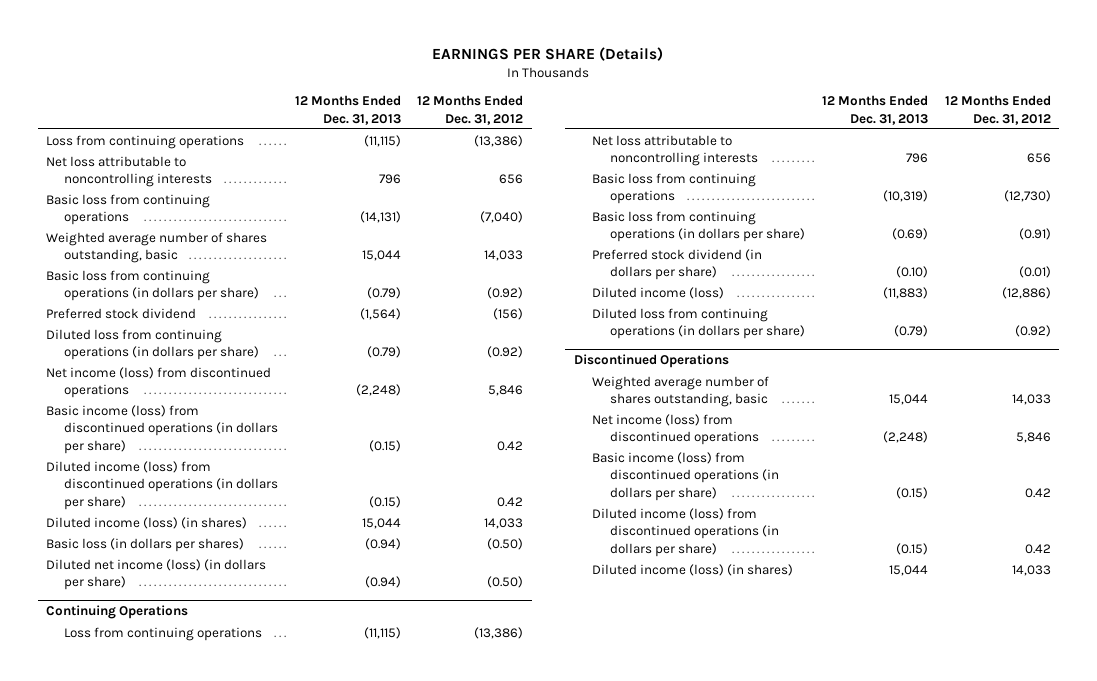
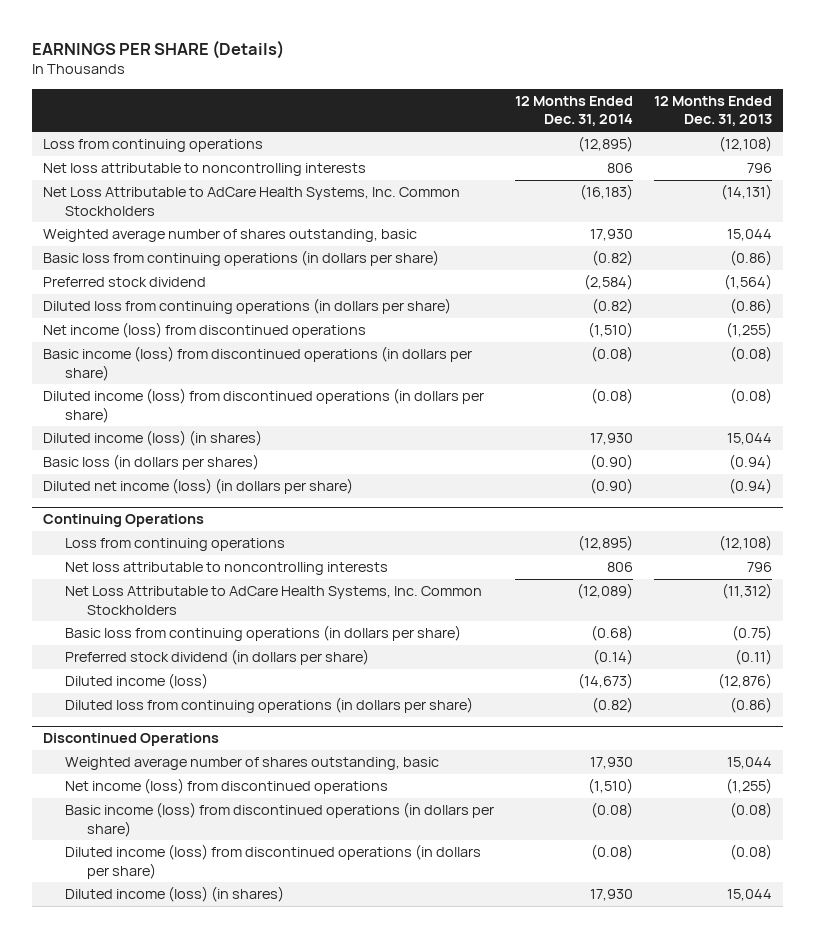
- | 12 Months Ended Dec. 31, 2013 | 12 Months Ended Dec. 31, 2012
+ | 12 Months Ended Dec. 31, 2014 | 12 Months Ended Dec. 31, 2013
- Loss from continuing operations | (11,115) | (13,386)
+ Loss from continuing operations | (12,895) | (12,108)
- Basic loss from continuing operations | (14,131) | (7,040)
+ Net Loss Attributable to AdCare Health Systems, Inc. Common Stockholders | (16,183) | (14,131)
- Basic loss from continuing operations (in dollars per share) | (0.79) | (0.92)
+ Basic loss from continuing operations (in dollars per share) | (0.82) | (0.86)
- Diluted loss from continuing operations (in dollars per share) | (0.79) | (0.92)
- Net income (loss) from discontinued operations | (2,248) | 5,846
- Basic income (loss) from discontinued operations (in dollars per share) | (0.15) | 0.42
- Diluted income (loss) from discontinued operations (in dollars per share) | (0.15) | 0.42
+ Diluted loss from continuing operations (in dollars per share) | (0.82) | (0.86)
+ Net income (loss) from discontinued operations | (1,510) | (1,255)
+ Basic income (loss) from discontinued operations (in dollars per share) | (0.08) | (0.08)
+ Diluted income (loss) from discontinued operations (in dollars per share) | (0.08) | (0.08)
@ Continuing Operations
- Loss from continuing operations | (11,115) | (13,386)
+ Loss from continuing operations | (12,895) | (12,108)
- Basic loss from continuing operations | (10,319) | (12,730)
- Basic loss from continuing operations (in dollars per share) | (0.69) | (0.91)
- Preferred stock dividend (in dollars per share) | (0.10) | (0.01)
- Diluted income (loss) | (11,883) | (12,886)
- Diluted loss from continuing operations (in dollars per share) | (0.79) | (0.92)
+ Net Loss Attributable to AdCare Health Systems, Inc. Common Stockholders | (12,089) | (11,312)
+ Basic loss from continuing operations (in dollars per share) | (0.68) | (0.75)
+ Preferred stock dividend (in dollars per share) | (0.14) | (0.11)
+ Diluted income (loss) | (14,673) | (12,876)
+ Diluted loss from continuing operations (in dollars per share) | (0.82) | (0.86)
@ Discontinued Operations
- Net income (loss) from discontinued operations | (2,248) | 5,846
- Basic income (loss) from discontinued operations (in dollars per share) | (0.15) | 0.42
- Diluted income (loss) from discontinued operations (in dollars per share) | (0.15) | 0.42
+ Net income (loss) from discontinued operations | (1,510) | (1,255)
+ Basic income (loss) from discontinued operations (in dollars per share) | (0.08) | (0.08)
+ Diluted income (loss) from discontinued operations (in dollars per share) | (0.08) | (0.08)

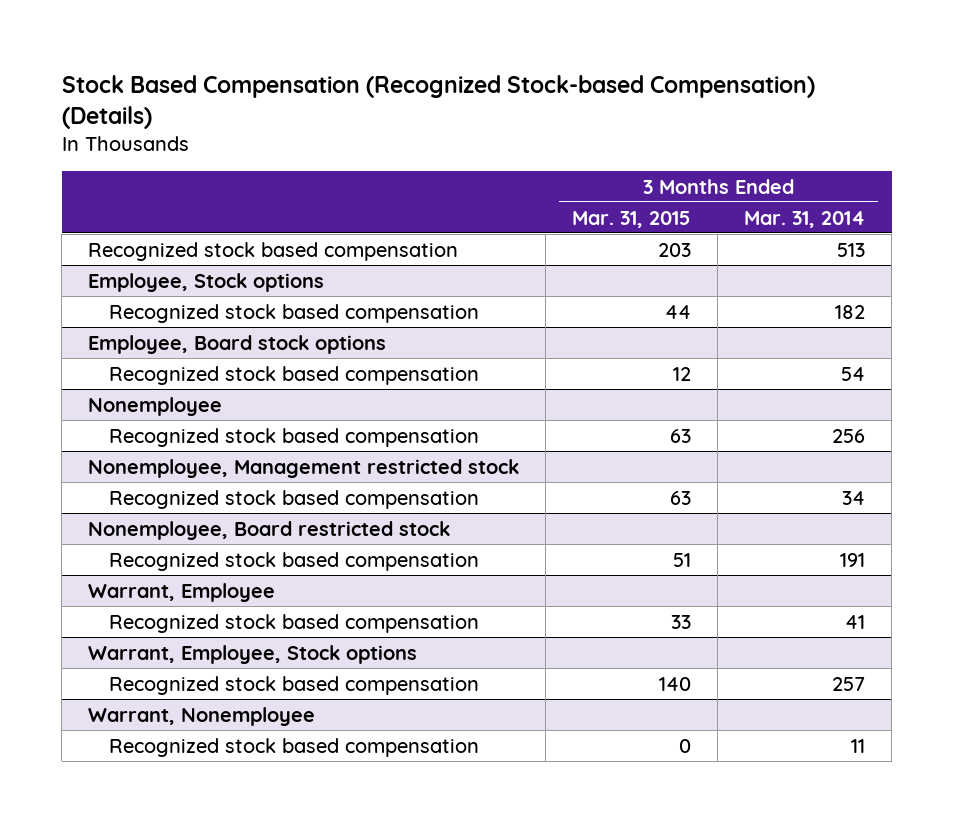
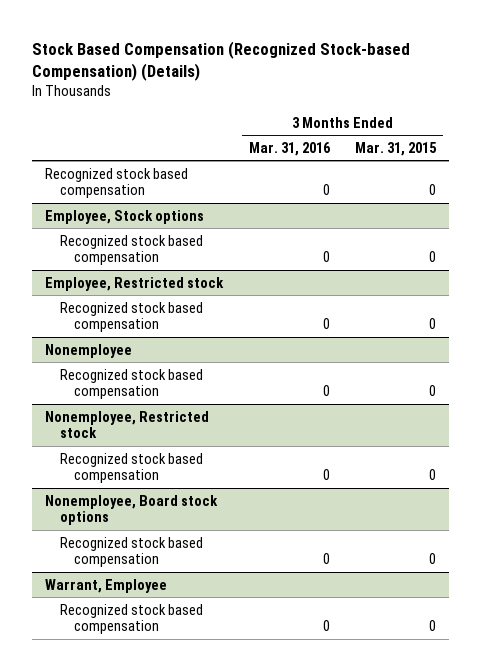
- | 3 Months Ended Mar. 31, 2015 | 3 Months Ended Mar. 31, 2014
+ | 3 Months Ended Mar. 31, 2016 | 3 Months Ended Mar. 31, 2015
- Recognized stock based compensation | 203 | 513
+ Recognized stock based compensation | 0 | 0
@ Employee, Stock options
- Recognized stock based compensation | 44 | 182
- Employee, Board stock options
- Recognized stock based compensation | 12 | 54
@ Employee, Stock options
+ Recognized stock based compensation | 0 | 0
+ Employee, Restricted stock
+ Recognized stock based compensation | 0 | 0
@ Nonemployee
- Recognized stock based compensation | 63 | 256
- Nonemployee, Management restricted stock
- Recognized stock based compensation | 63 | 34
- Nonemployee, Board restricted stock
- Recognized stock based compensation | 51 | 191
@ Nonemployee
+ Recognized stock based compensation | 0 | 0
+ Nonemployee, Restricted stock
+ Recognized stock based compensation | 0 | 0
+ Nonemployee, Board stock options
+ Recognized stock based compensation | 0 | 0
@ Warrant, Employee
- Recognized stock based compensation | 33 | 41
- Warrant, Employee, Stock options
- Recognized stock based compensation | 140 | 257
- Warrant, Nonemployee

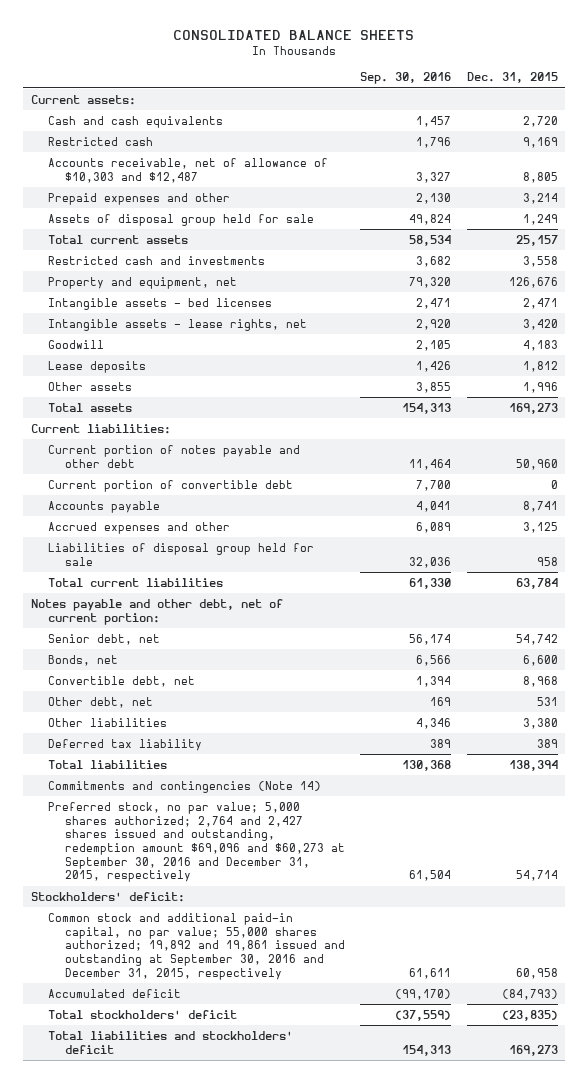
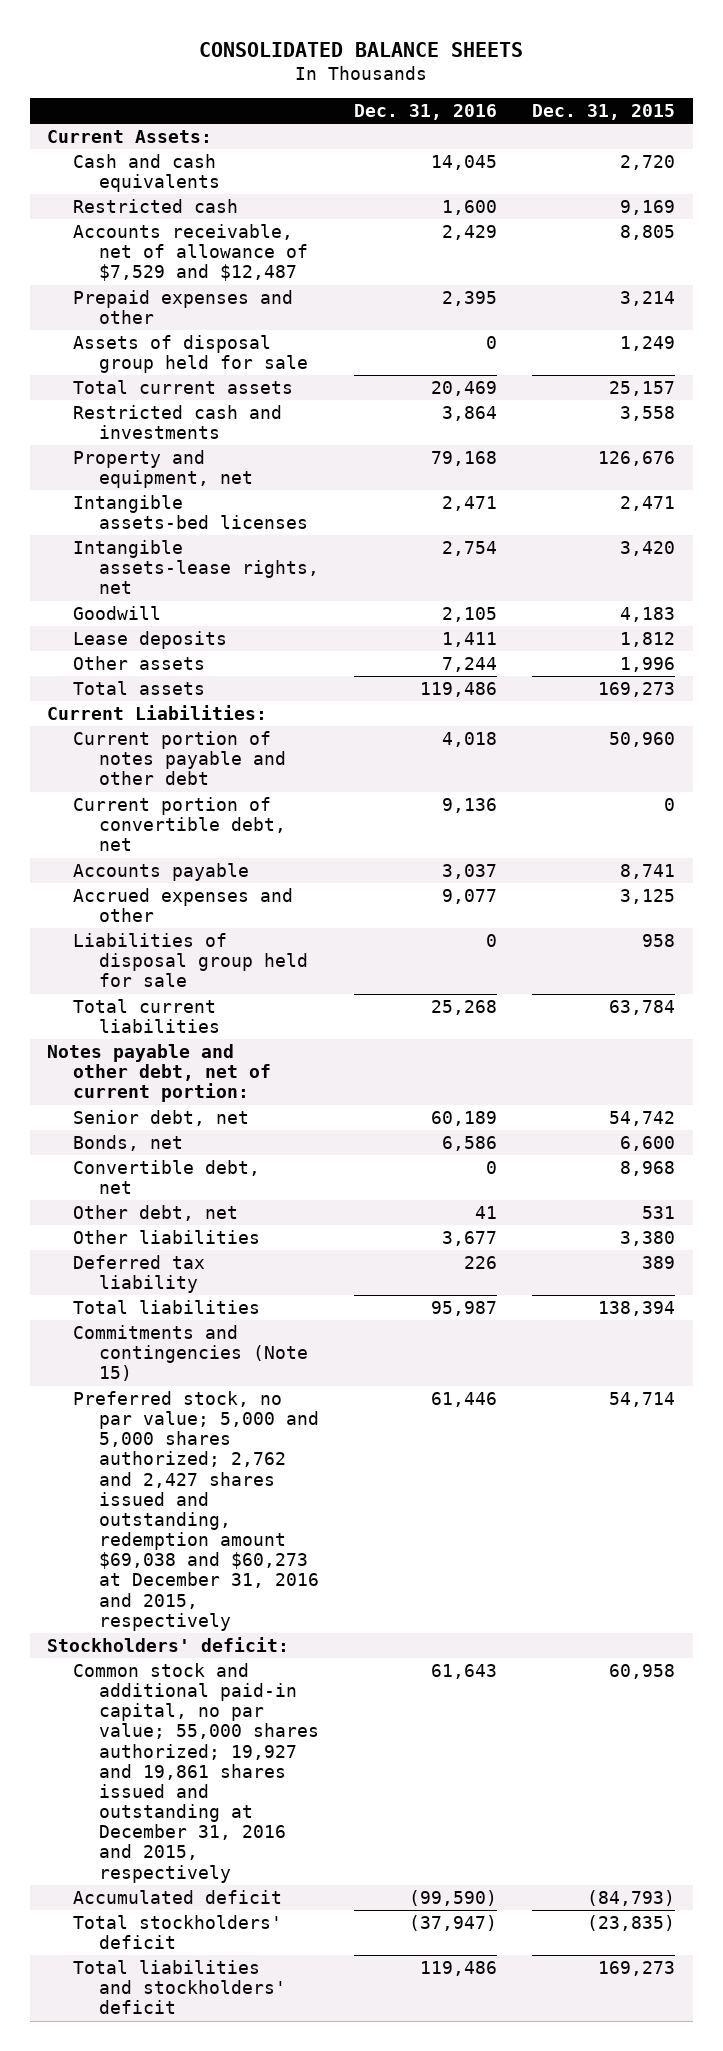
- | Sep. 30, 2016 | Dec. 31, 2015
+ | Dec. 31, 2016 | Dec. 31, 2015
- Current assets:
+ Current Assets:
- Accounts receivable, net of allowance of $10,303 and $12,487 | 3,327 | 8,805
+ Accounts receivable, net of allowance of $7,529 and $12,487 | 2,429 | 8,805
- Intangible assets - bed licenses | 2,471 | 2,471
- Intangible assets - lease rights, net | 2,920 | 3,420
+ Intangible assets-bed licenses | 2,471 | 2,471
+ Intangible assets-lease rights, net | 2,754 | 3,420
- Current liabilities:
+ Current Liabilities:
- Current portion of convertible debt | 7,700 | 0
+ Current portion of convertible debt, net | 9,136 | 0
- Commitments and contingencies (Note 14)
- Preferred stock, no par value; 5,000 shares authorized; 2,764 and 2,427 shares issued and outstanding, redemption amount $69,096 and $60,273 at September 30, 2016 and December 31, 2015, respectively | 61,504 | 54,714
+ Commitments and contingencies (Note 15)
+ Preferred stock, no par value; 5,000 and 5,000 shares authorized; 2,762 and 2,427 shares issued and outstanding, redemption amount $69,038 and $60,273 at December 31, 2016 and 2015, respectively | 61,446 | 54,714
- Common stock and additional paid-in capital, no par value; 55,000 shares authorized; 19,892 and 19,861 issued and outstanding at September 30, 2016 and December 31, 2015, respectively | 61,611 | 60,958
+ Common stock and additional paid-in capital, no par value; 55,000 shares authorized; 19,927 and 19,861 shares issued and outstanding at December 31, 2016 and 2015, respectively | 61,643 | 60,958

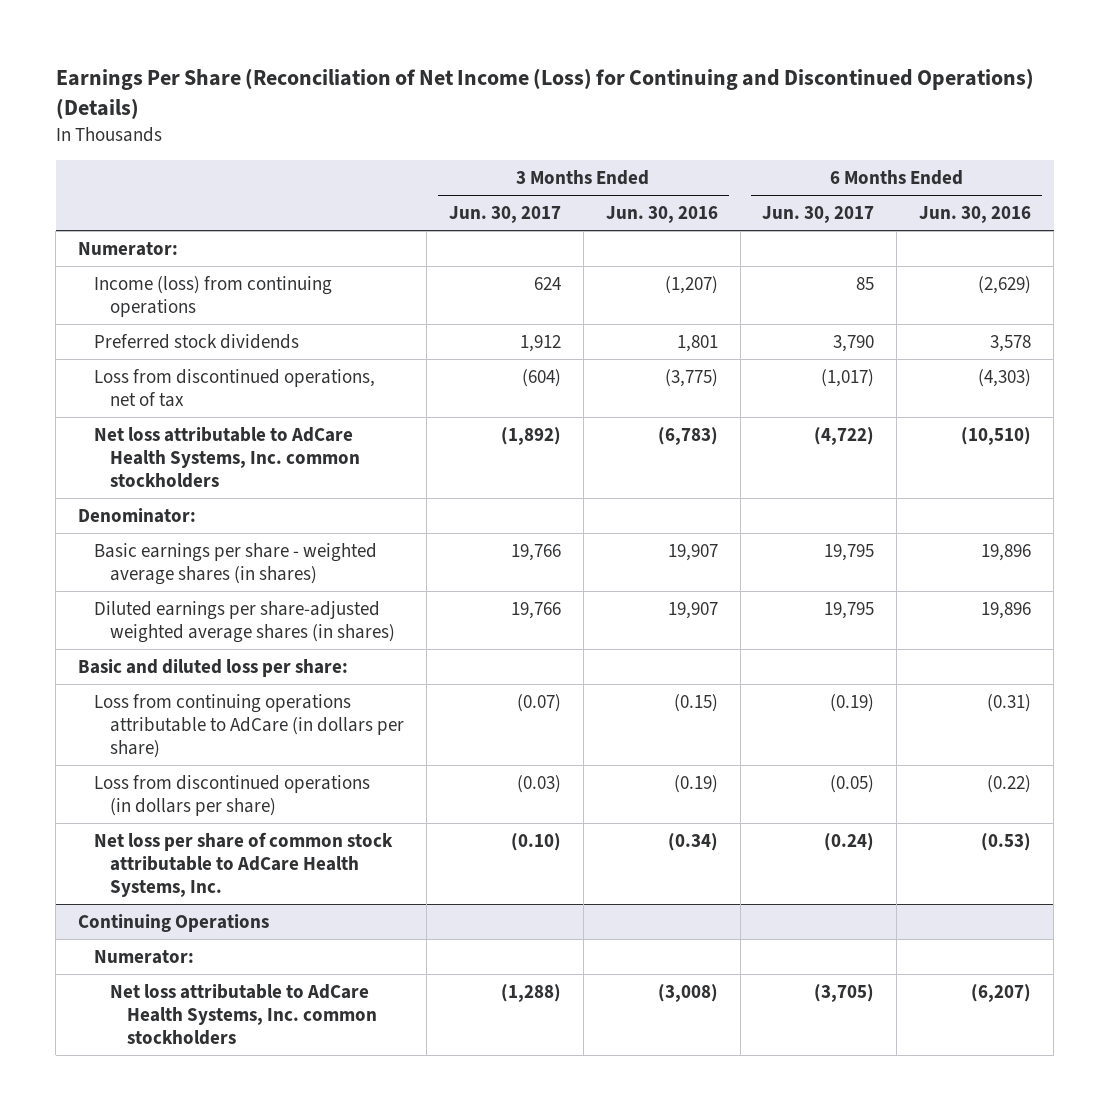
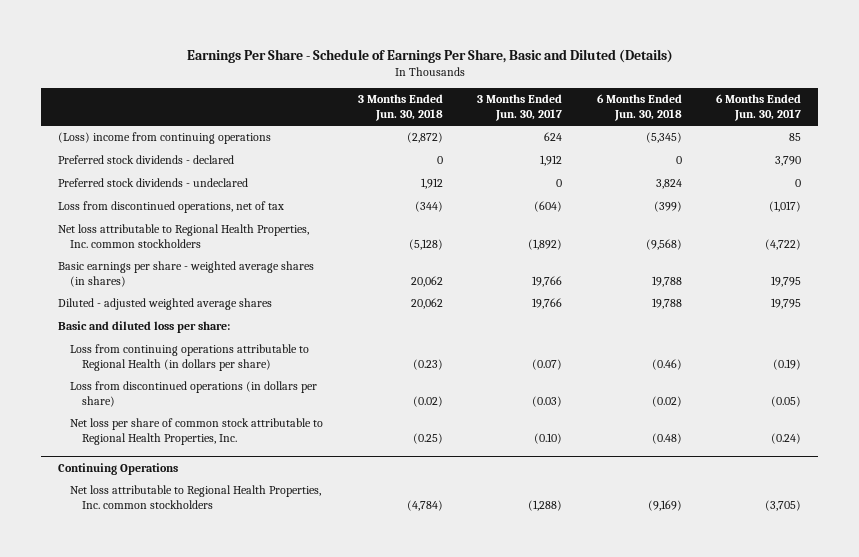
- Earnings Per Share (Reconciliation of Net Income (Loss) for Continuing and Discontinued Operations) (Details)
+ Earnings Per Share - Schedule of Earnings Per Share, Basic and Diluted (Details)
- | 3 Months Ended Jun. 30, 2017 | 3 Months Ended Jun. 30, 2016 | 6 Months Ended Jun. 30, 2017 | 6 Months Ended Jun. 30, 2016
+ | 3 Months Ended Jun. 30, 2018 | 3 Months Ended Jun. 30, 2017 | 6 Months Ended Jun. 30, 2018 | 6 Months Ended Jun. 30, 2017
- Numerator:
- Income (loss) from continuing operations | 624 | (1,207) | 85 | (2,629)
- Preferred stock dividends | 1,912 | 1,801 | 3,790 | 3,578
+ (Loss) income from continuing operations | (2,872) | 624 | (5,345) | 85
+ Preferred stock dividends - declared | 0 | 1,912 | 0 | 3,790
+ Preferred stock dividends - undeclared | 1,912 | 0 | 3,824 | 0
- Net loss attributable to AdCare Health Systems, Inc. common stockholders | (1,892) | (6,783) | (4,722) | (10,510)
- Denominator:
+ Net loss attributable to Regional Health Properties, Inc. common stockholders | (5,128) | (1,892) | (9,568) | (4,722)
- Diluted earnings per share-adjusted weighted average shares (in shares) | 19,766 | 19,907 | 19,795 | 19,896
+ Diluted - adjusted weighted average shares | 20,062 | 19,766 | 19,788 | 19,795
- Loss from continuing operations attributable to AdCare (in dollars per share) | (0.07) | (0.15) | (0.19) | (0.31)
+ Loss from continuing operations attributable to Regional Health (in dollars per share) | (0.23) | (0.07) | (0.46) | (0.19)
- Net loss per share of common stock attributable to AdCare Health Systems, Inc. | (0.10) | (0.34) | (0.24) | (0.53)
+ Net loss per share of common stock attributable to Regional Health Properties, Inc. | (0.25) | (0.10) | (0.48) | (0.24)
@ Continuing Operations
- Numerator:
- Net loss attributable to AdCare Health Systems, Inc. common stockholders | (1,288) | (3,008) | (3,705) | (6,207)
+ Net loss attributable to Regional Health Properties, Inc. common stockholders | (4,784) | (1,288) | (9,169) | (3,705)

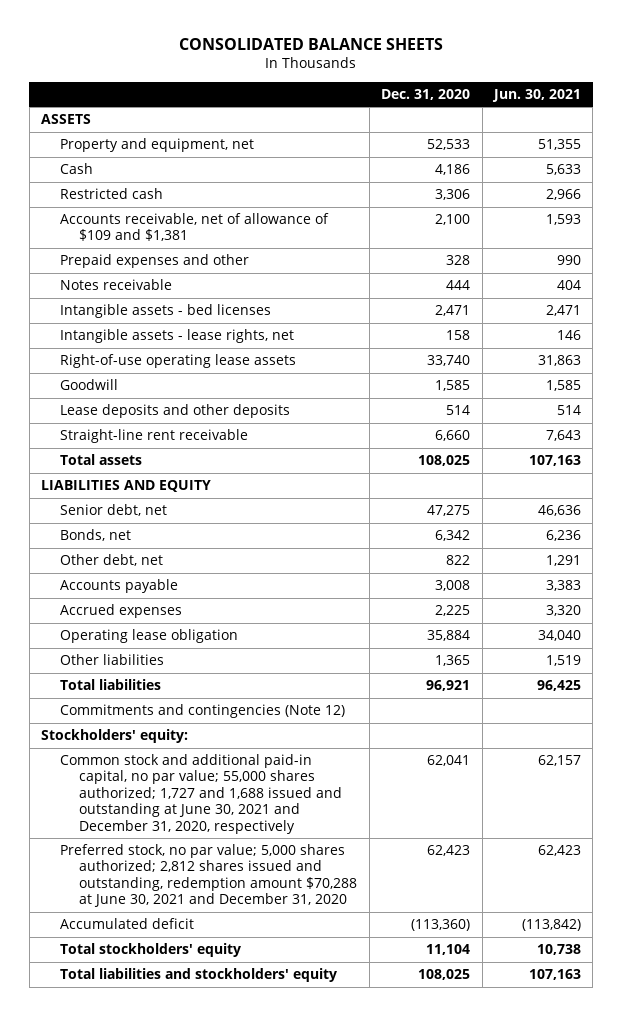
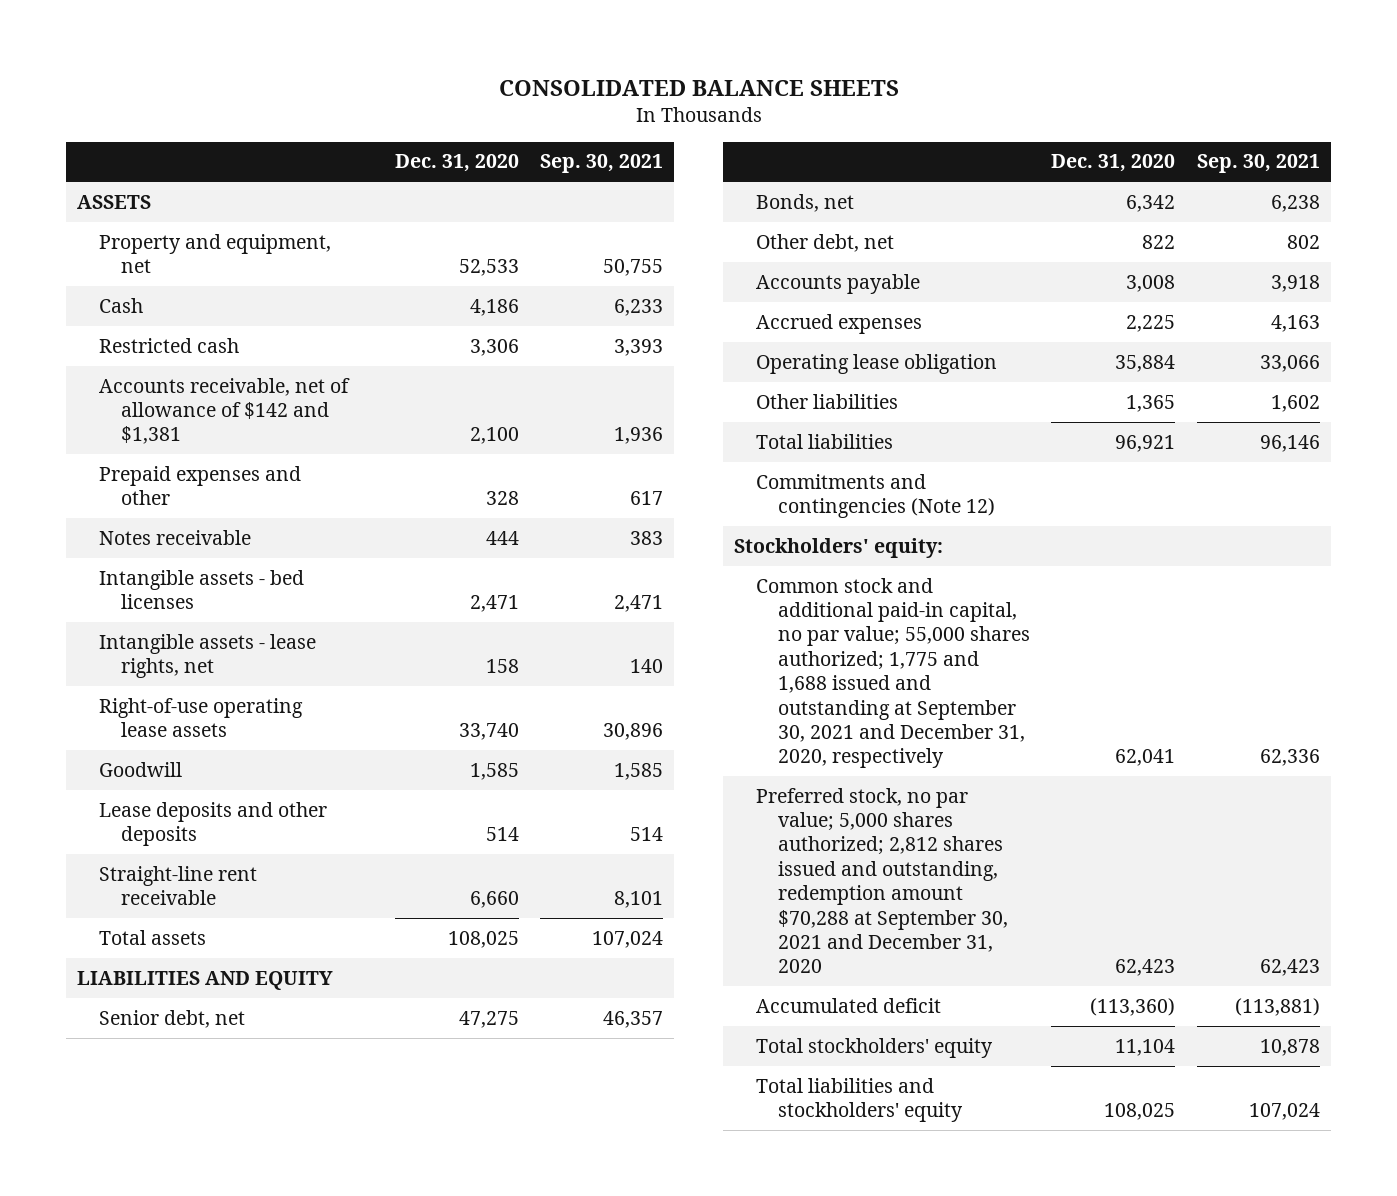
- | Dec. 31, 2020 | Jun. 30, 2021
+ | Dec. 31, 2020 | Sep. 30, 2021
- Accounts receivable, net of allowance of $109 and $1,381 | 2,100 | 1,593
+ Accounts receivable, net of allowance of $142 and $1,381 | 2,100 | 1,936
- Common stock and additional paid-in capital, no par value; 55,000 shares authorized; 1,727 and 1,688 issued and outstanding at June 30, 2021 and December 31, 2020, respectively | 62,041 | 62,157
- Preferred stock, no par value; 5,000 shares authorized; 2,812 shares issued and outstanding, redemption amount $70,288 at June 30, 2021 and December 31, 2020 | 62,423 | 62,423
+ Common stock and additional paid-in capital, no par value; 55,000 shares authorized; 1,775 and 1,688 issued and outstanding at September 30, 2021 and December 31, 2020, respectively | 62,041 | 62,336
+ Preferred stock, no par value; 5,000 shares authorized; 2,812 shares issued and outstanding, redemption amount $70,288 at September 30, 2021 and December 31, 2020 | 62,423 | 62,423

